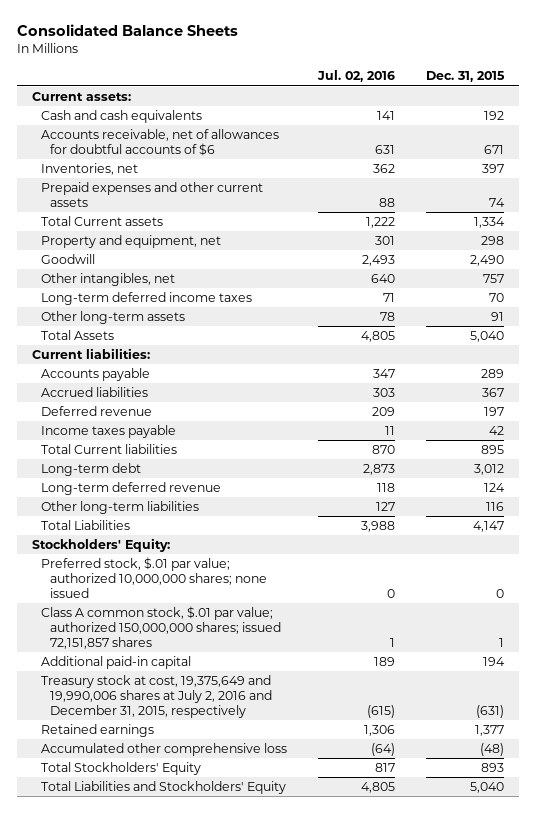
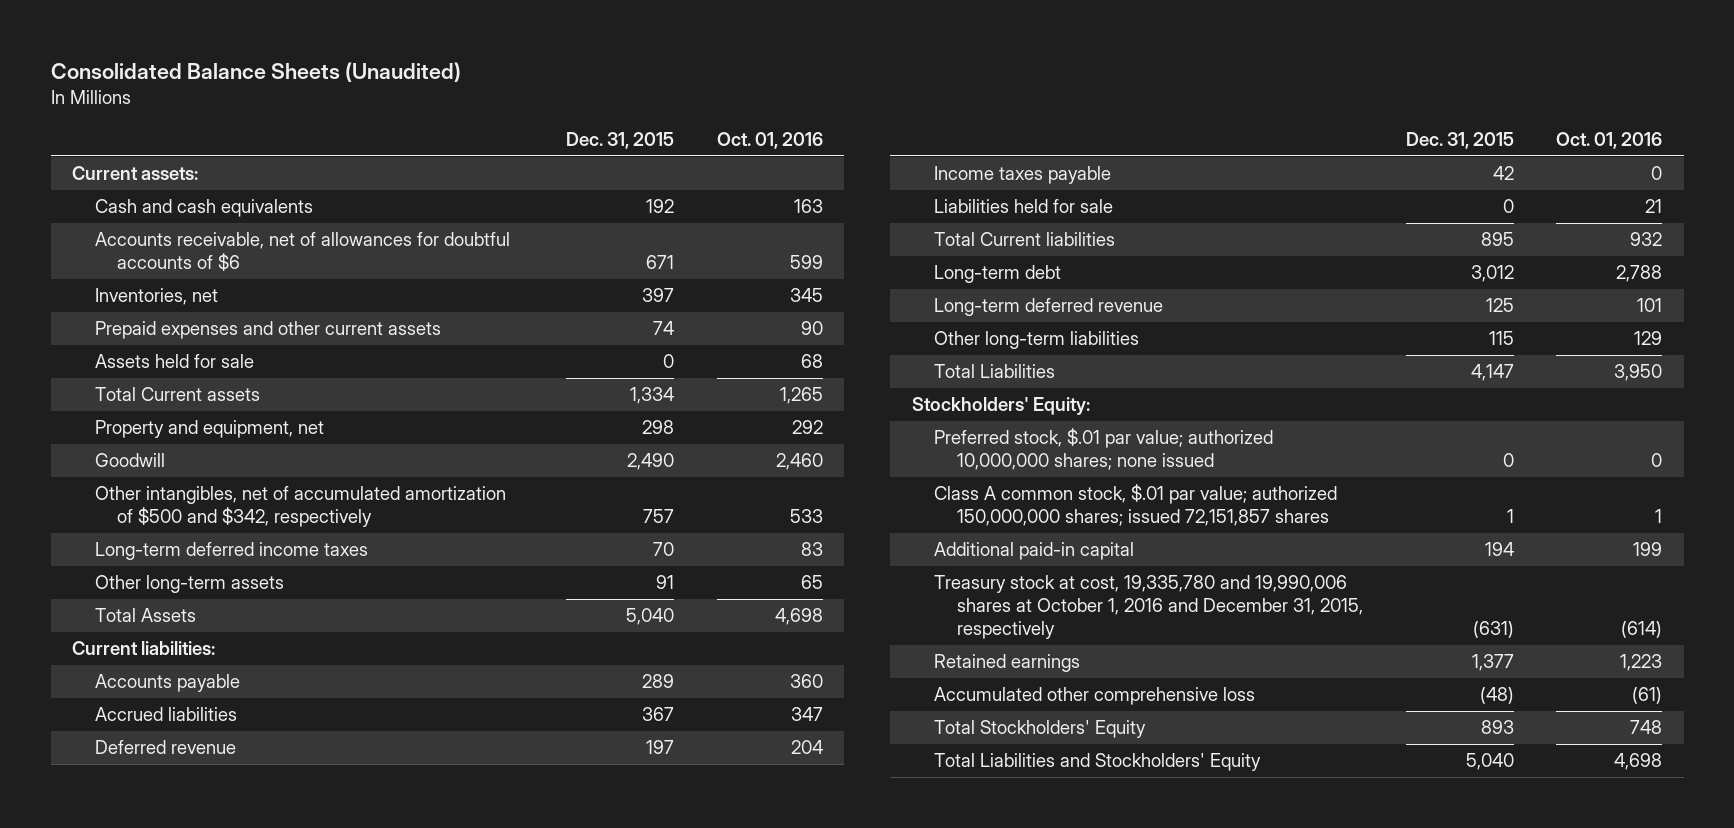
- Consolidated Balance Sheets
+ Consolidated Balance Sheets (Unaudited)
- | Jul. 02, 2016 | Dec. 31, 2015
+ | Dec. 31, 2015 | Oct. 01, 2016
+ Assets held for sale | 0 | 68
- Other intangibles, net | 640 | 757
+ Other intangibles, net of accumulated amortization of $500 and $342, respectively | 757 | 533
+ Liabilities held for sale | 0 | 21
- Long-term deferred revenue | 118 | 124
- Other long-term liabilities | 127 | 116
+ Long-term deferred revenue | 125 | 101
+ Other long-term liabilities | 115 | 129
- Treasury stock at cost, 19,375,649 and 19,990,006 shares at July 2, 2016 and December 31, 2015, respectively | (615) | (631)
+ Treasury stock at cost, 19,335,780 and 19,990,006 shares at October 1, 2016 and December 31, 2015, respectively | (631) | (614)

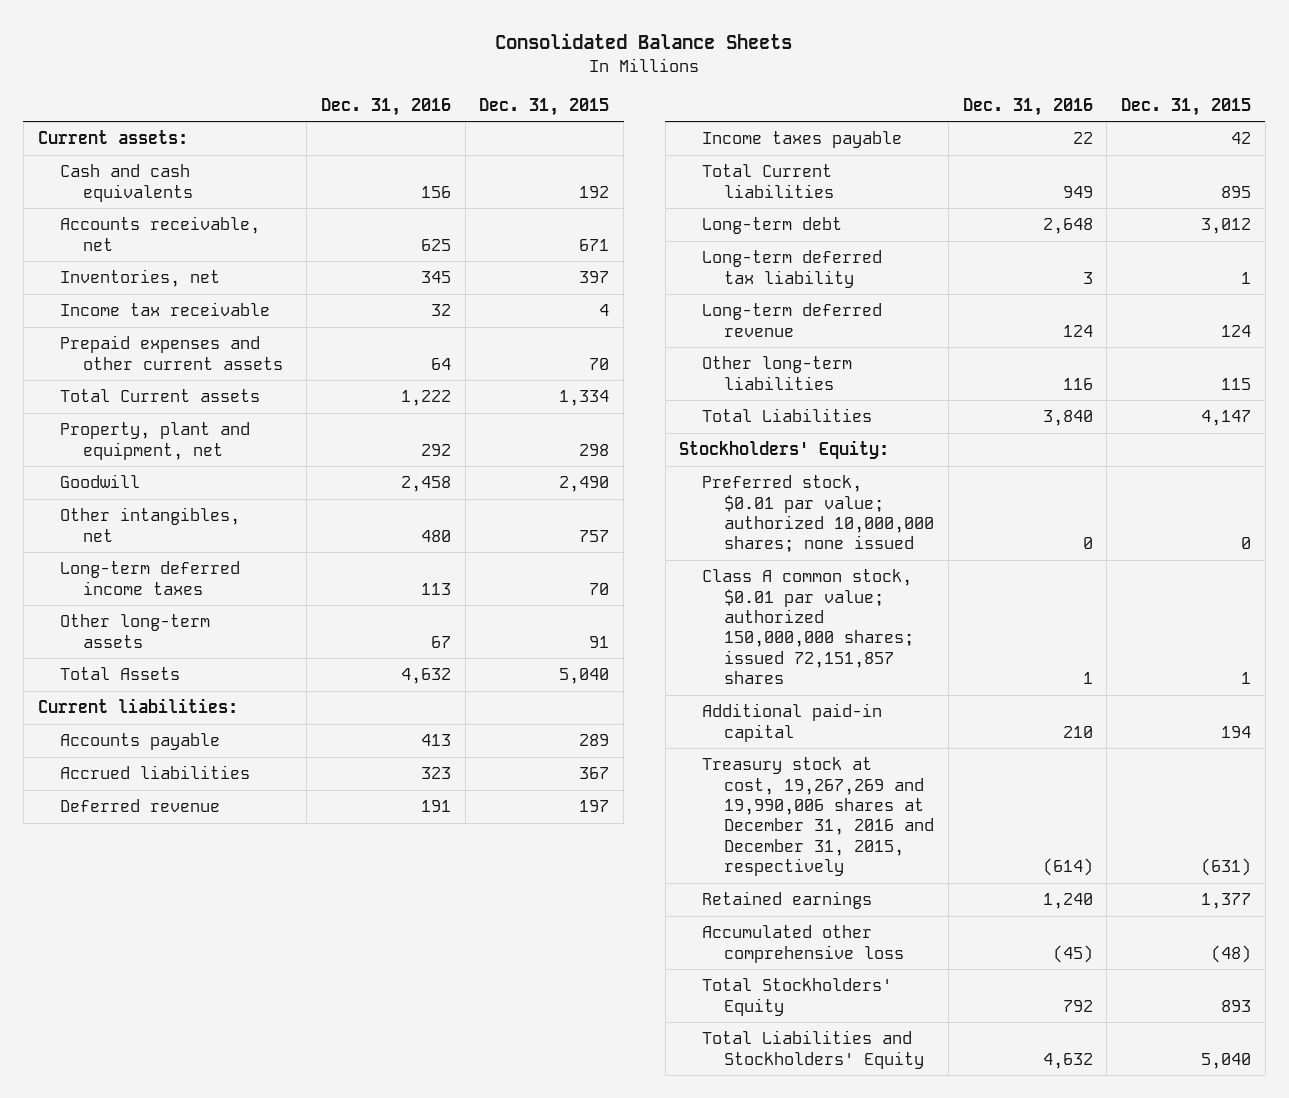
- Consolidated Balance Sheets (Unaudited)
+ Consolidated Balance Sheets
- | Dec. 31, 2015 | Oct. 01, 2016
+ | Dec. 31, 2016 | Dec. 31, 2015
- Accounts receivable, net of allowances for doubtful accounts of $6 | 671 | 599
+ Accounts receivable, net | 625 | 671
- Prepaid expenses and other current assets | 74 | 90
- Assets held for sale | 0 | 68
+ Income tax receivable | 32 | 4
+ Prepaid expenses and other current assets | 64 | 70
- Property and equipment, net | 298 | 292
+ Property, plant and equipment, net | 292 | 298
- Other intangibles, net of accumulated amortization of $500 and $342, respectively | 757 | 533
+ Other intangibles, net | 480 | 757
- Liabilities held for sale | 0 | 21
- Long-term deferred revenue | 125 | 101
+ Long-term deferred tax liability | 3 | 1
+ Long-term deferred revenue | 124 | 124
- Preferred stock, $.01 par value; authorized 10,000,000 shares; none issued | 0 | 0
- Class A common stock, $.01 par value; authorized 150,000,000 shares; issued 72,151,857 shares | 1 | 1
+ Preferred stock, $0.01 par value; authorized 10,000,000 shares; none issued | 0 | 0
+ Class A common stock, $0.01 par value; authorized 150,000,000 shares; issued 72,151,857 shares | 1 | 1
- Treasury stock at cost, 19,335,780 and 19,990,006 shares at October 1, 2016 and December 31, 2015, respectively | (631) | (614)
+ Treasury stock at cost, 19,267,269 and 19,990,006 shares at December 31, 2016 and December 31, 2015, respectively | (614) | (631)

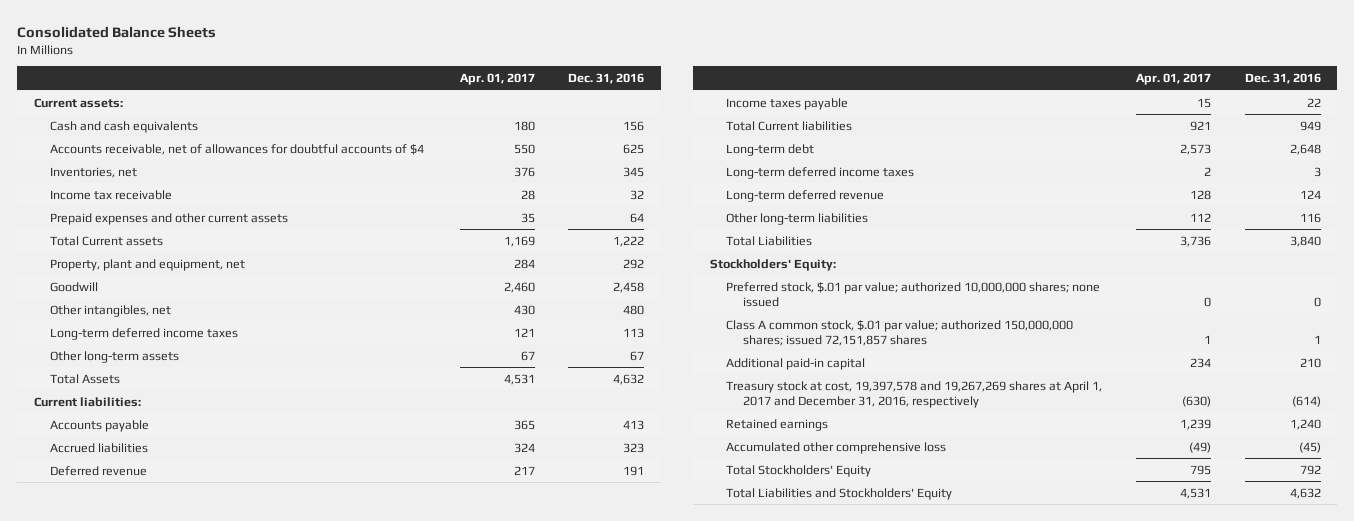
- | Dec. 31, 2016 | Dec. 31, 2015
+ | Apr. 01, 2017 | Dec. 31, 2016
- Accounts receivable, net | 625 | 671
+ Accounts receivable, net of allowances for doubtful accounts of $4 | 550 | 625
- Long-term deferred tax liability | 3 | 1
+ Long-term deferred income taxes | 2 | 3
- Preferred stock, $0.01 par value; authorized 10,000,000 shares; none issued | 0 | 0
- Class A common stock, $0.01 par value; authorized 150,000,000 shares; issued 72,151,857 shares | 1 | 1
+ Preferred stock, $.01 par value; authorized 10,000,000 shares; none issued | 0 | 0
+ Class A common stock, $.01 par value; authorized 150,000,000 shares; issued 72,151,857 shares | 1 | 1
- Treasury stock at cost, 19,267,269 and 19,990,006 shares at December 31, 2016 and December 31, 2015, respectively | (614) | (631)
+ Treasury stock at cost, 19,397,578 and 19,267,269 shares at April 1, 2017 and December 31, 2016, respectively | (630) | (614)

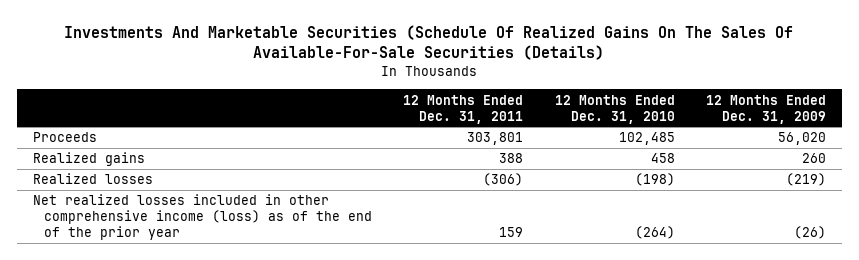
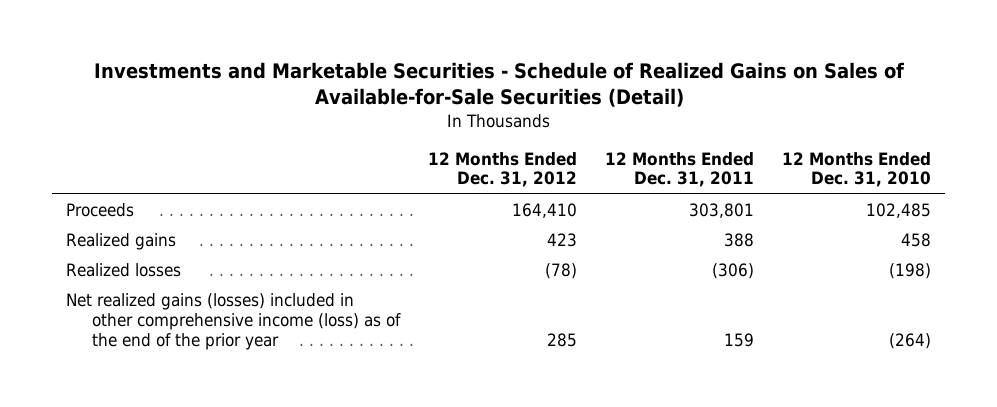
- Investments And Marketable Securities (Schedule Of Realized Gains On The Sales Of Available-For-Sale Securities (Details)
+ Investments and Marketable Securities - Schedule of Realized Gains on Sales of Available-for-Sale Securities (Detail)
- | 12 Months Ended Dec. 31, 2011 | 12 Months Ended Dec. 31, 2010 | 12 Months Ended Dec. 31, 2009
+ | 12 Months Ended Dec. 31, 2012 | 12 Months Ended Dec. 31, 2011 | 12 Months Ended Dec. 31, 2010
- Net realized losses included in other comprehensive income (loss) as of the end of the prior year | 159 | (264) | (26)
+ Net realized gains (losses) included in other comprehensive income (loss) as of the end of the prior year | 285 | 159 | (264)

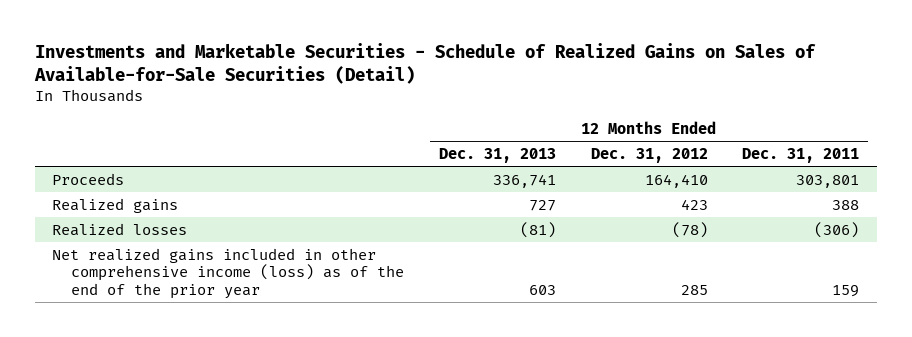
- | 12 Months Ended Dec. 31, 2012 | 12 Months Ended Dec. 31, 2011 | 12 Months Ended Dec. 31, 2010
+ | 12 Months Ended Dec. 31, 2013 | 12 Months Ended Dec. 31, 2012 | 12 Months Ended Dec. 31, 2011
- Net realized gains (losses) included in other comprehensive income (loss) as of the end of the prior year | 285 | 159 | (264)
+ Net realized gains included in other comprehensive income (loss) as of the end of the prior year | 603 | 285 | 159

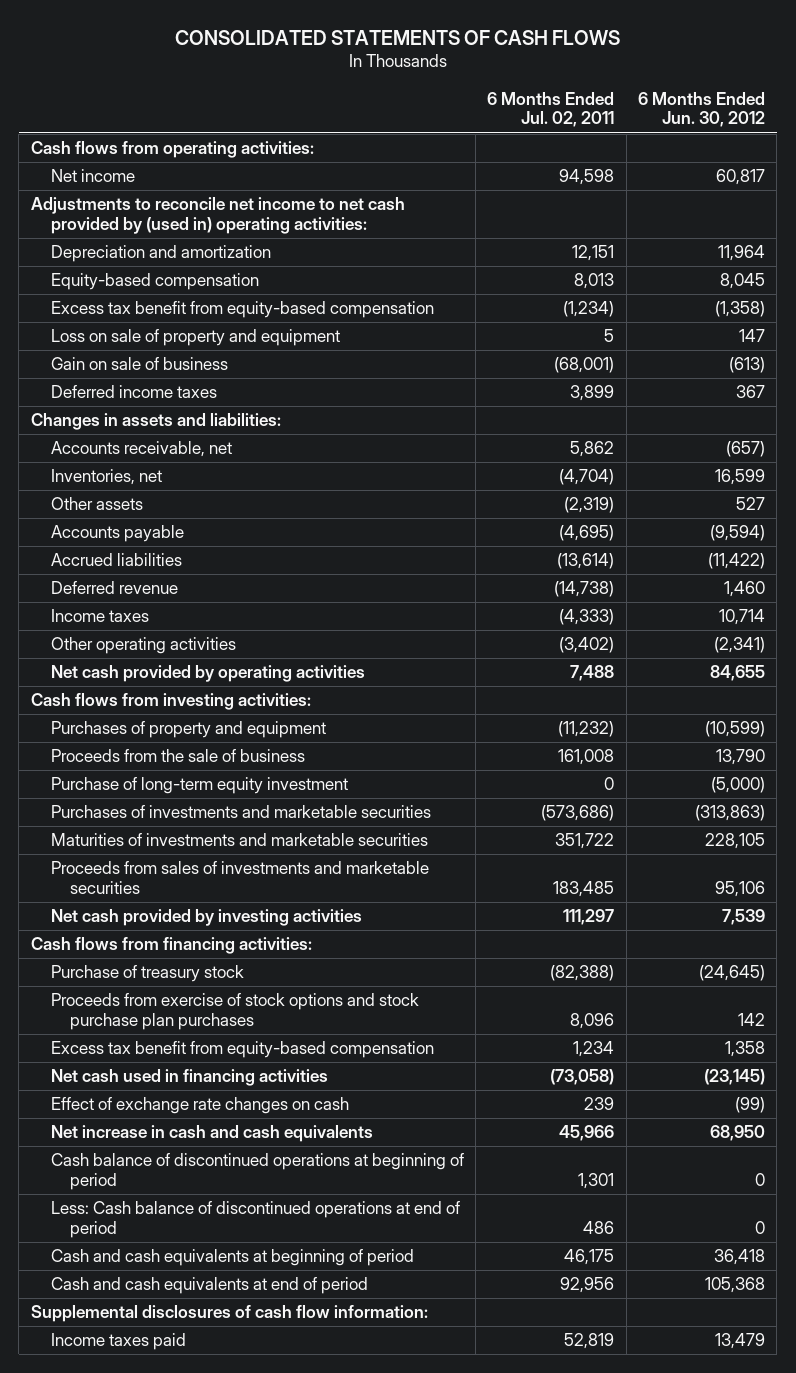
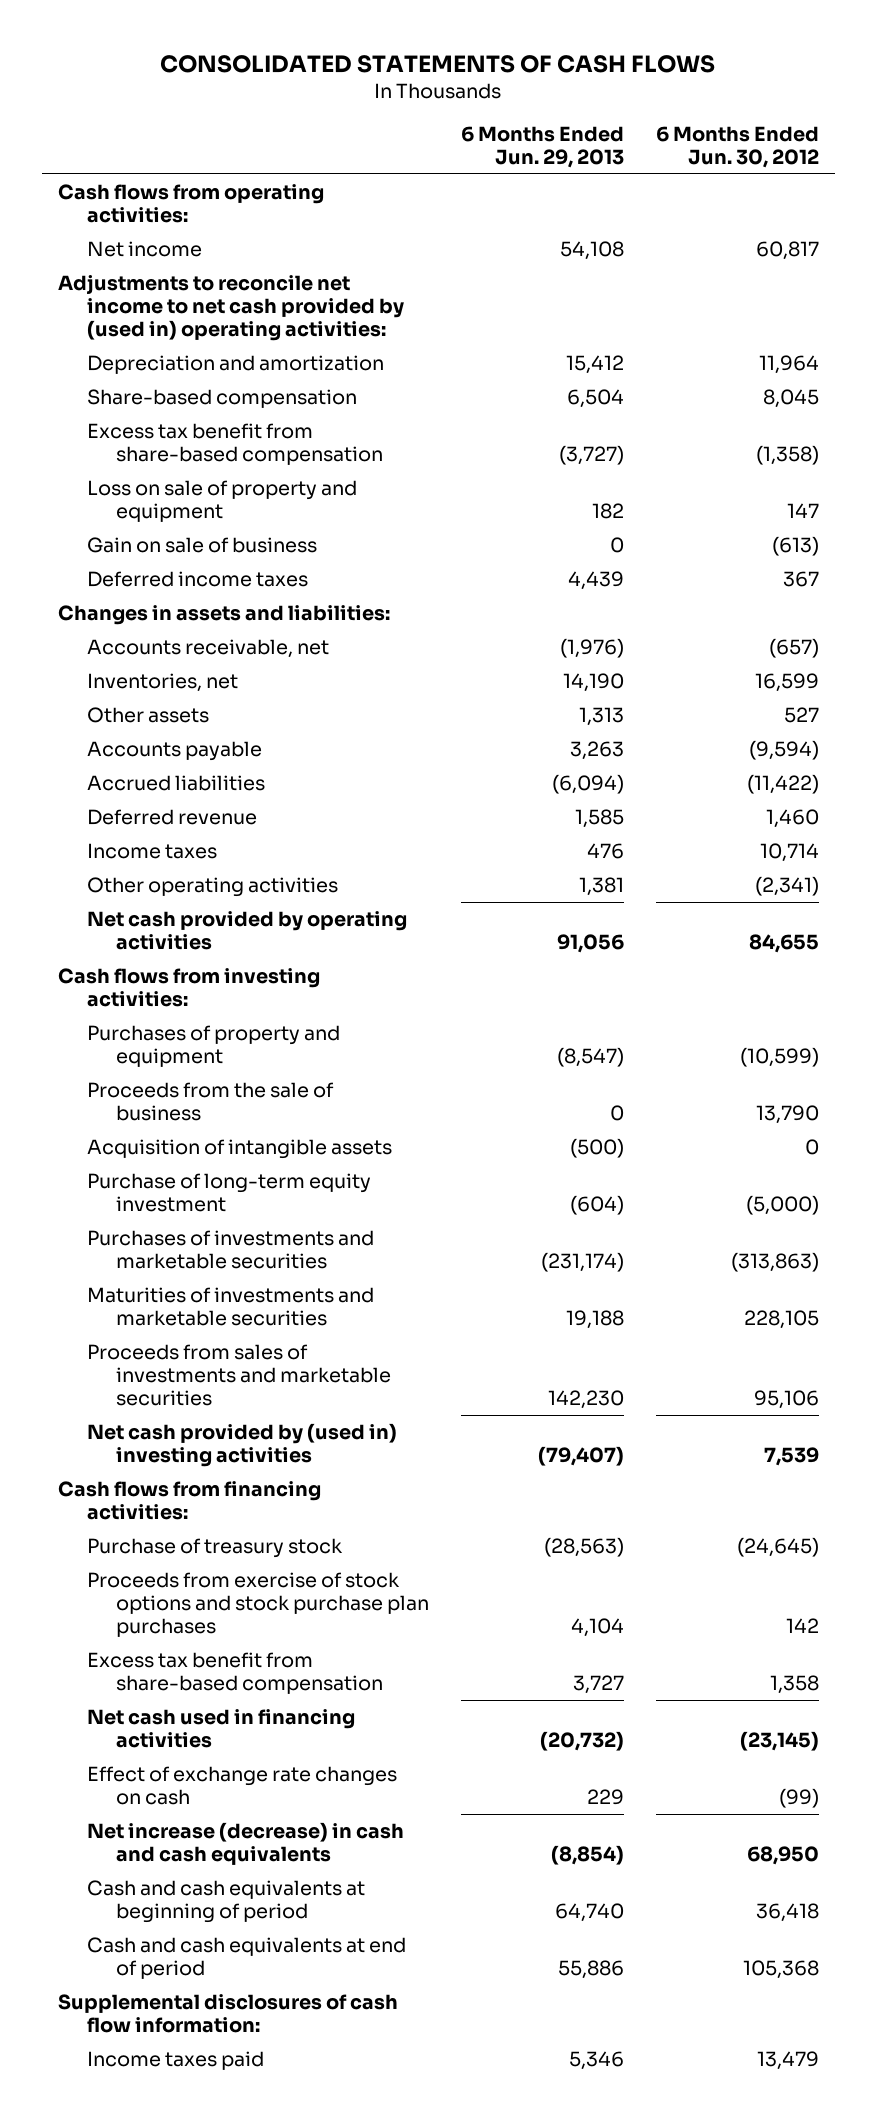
- | 6 Months Ended Jul. 02, 2011 | 6 Months Ended Jun. 30, 2012
+ | 6 Months Ended Jun. 29, 2013 | 6 Months Ended Jun. 30, 2012
- Equity-based compensation | 8,013 | 8,045
- Excess tax benefit from equity-based compensation | (1,234) | (1,358)
+ Share-based compensation | 6,504 | 8,045
+ Excess tax benefit from share-based compensation | (3,727) | (1,358)
+ Acquisition of intangible assets | (500) | 0
- Net cash provided by investing activities | 111,297 | 7,539
+ Net cash provided by (used in) investing activities | (79,407) | 7,539
- Excess tax benefit from equity-based compensation | 1,234 | 1,358
+ Excess tax benefit from share-based compensation | 3,727 | 1,358
- Net increase in cash and cash equivalents | 45,966 | 68,950
- Cash balance of discontinued operations at beginning of period | 1,301 | 0
- Less: Cash balance of discontinued operations at end of period | 486 | 0
+ Net increase (decrease) in cash and cash equivalents | (8,854) | 68,950

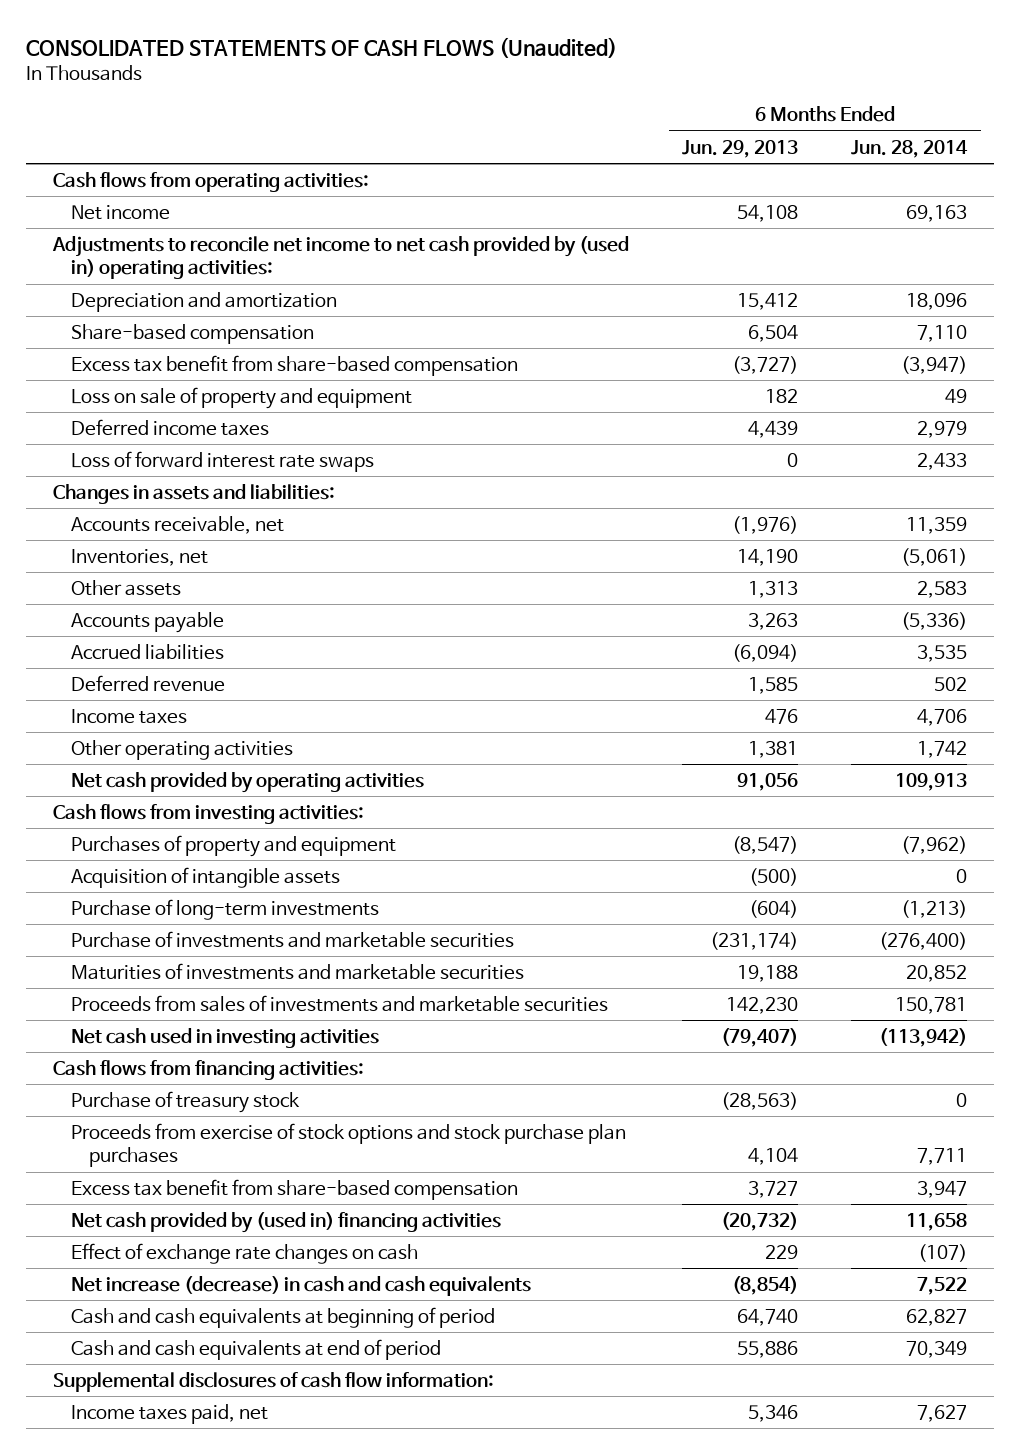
- CONSOLIDATED STATEMENTS OF CASH FLOWS
+ CONSOLIDATED STATEMENTS OF CASH FLOWS (Unaudited)
- | 6 Months Ended Jun. 29, 2013 | 6 Months Ended Jun. 30, 2012
+ | 6 Months Ended Jun. 29, 2013 | 6 Months Ended Jun. 28, 2014
- Gain on sale of business | 0 | (613)
+ Loss of forward interest rate swaps | 0 | 2,433
- Proceeds from the sale of business | 0 | 13,790
- Purchase of long-term equity investment | (604) | (5,000)
- Purchases of investments and marketable securities | (231,174) | (313,863)
+ Purchase of long-term investments | (604) | (1,213)
+ Purchase of investments and marketable securities | (231,174) | (276,400)
- Net cash provided by (used in) investing activities | (79,407) | 7,539
+ Net cash used in investing activities | (79,407) | (113,942)
- Net cash used in financing activities | (20,732) | (23,145)
+ Net cash provided by (used in) financing activities | (20,732) | 11,658
- Income taxes paid | 5,346 | 13,479
+ Income taxes paid, net | 5,346 | 7,627

